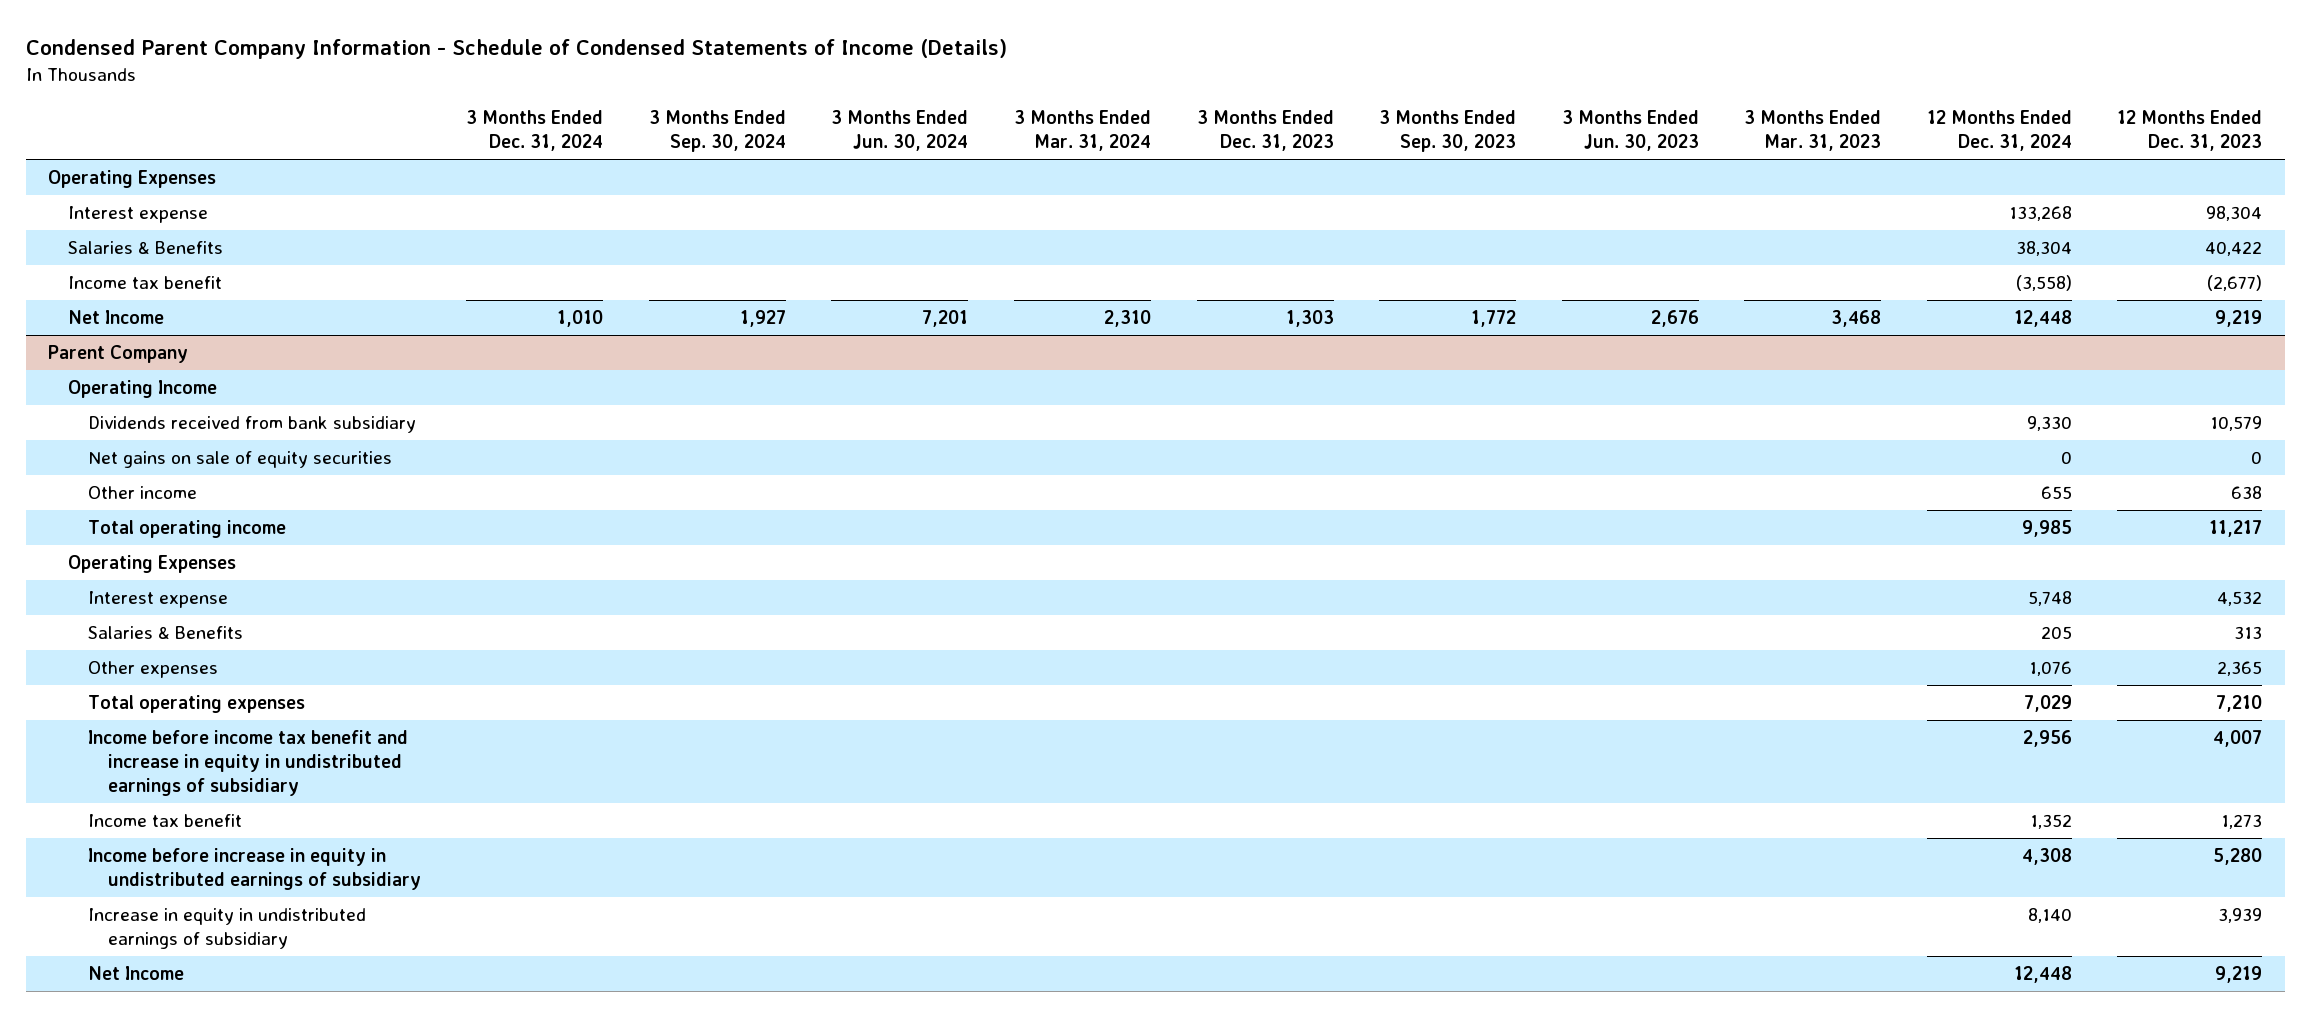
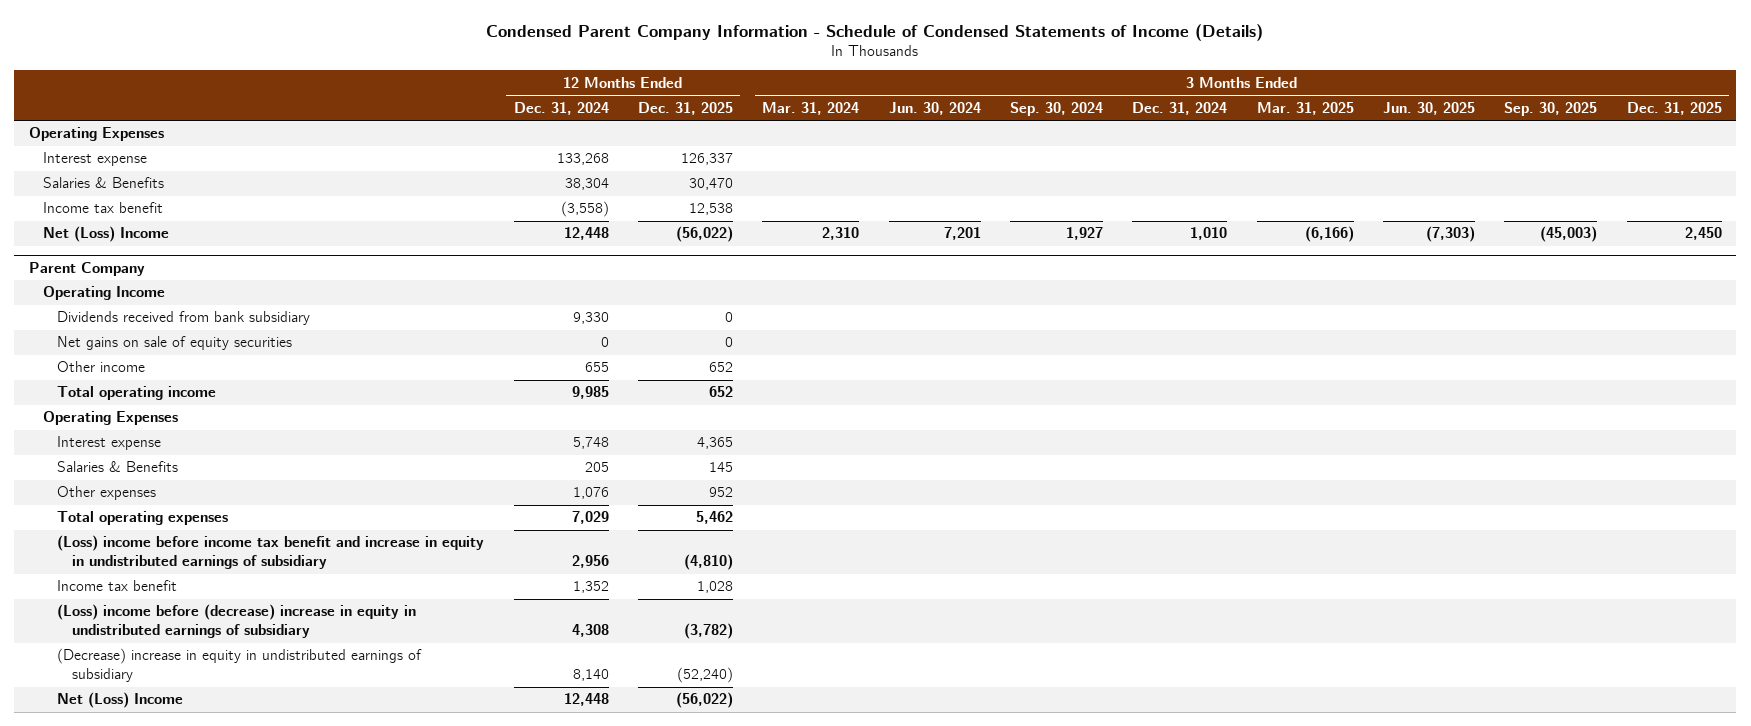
- | 3 Months Ended Dec. 31, 2024 | 3 Months Ended Sep. 30, 2024 | 3 Months Ended Jun. 30, 2024 | 3 Months Ended Mar. 31, 2024 | 3 Months Ended Dec. 31, 2023 | 3 Months Ended Sep. 30, 2023 | 3 Months Ended Jun. 30, 2023 | 3 Months Ended Mar. 31, 2023 | 12 Months Ended Dec. 31, 2024 | 12 Months Ended Dec. 31, 2023
+ | 12 Months Ended Dec. 31, 2024 | 12 Months Ended Dec. 31, 2025 | 3 Months Ended Mar. 31, 2024 | 3 Months Ended Jun. 30, 2024 | 3 Months Ended Sep. 30, 2024 | 3 Months Ended Dec. 31, 2024 | 3 Months Ended Mar. 31, 2025 | 3 Months Ended Jun. 30, 2025 | 3 Months Ended Sep. 30, 2025 | 3 Months Ended Dec. 31, 2025
- Net Income | 1,010 | 1,927 | 7,201 | 2,310 | 1,303 | 1,772 | 2,676 | 3,468 | 12,448 | 9,219
+ Net (Loss) Income | 12,448 | (56,022) | 2,310 | 7,201 | 1,927 | 1,010 | (6,166) | (7,303) | (45,003) | 2,450
@ Parent Company
- Income before income tax benefit and increase in equity in undistributed earnings of subsidiary | | | | | | | | | 2,956 | 4,007
+ (Loss) income before income tax benefit and increase in equity in undistributed earnings of subsidiary | 2,956 | (4,810) | | | | | | | |
- Income before increase in equity in undistributed earnings of subsidiary | | | | | | | | | 4,308 | 5,280
- Increase in equity in undistributed earnings of subsidiary | | | | | | | | | 8,140 | 3,939
- Net Income | | | | | | | | | 12,448 | 9,219
+ (Loss) income before (decrease) increase in equity in undistributed earnings of subsidiary | 4,308 | (3,782) | | | | | | | |
+ (Decrease) increase in equity in undistributed earnings of subsidiary | 8,140 | (52,240) | | | | | | | |
+ Net (Loss) Income | 12,448 | (56,022) | | | | | | | |

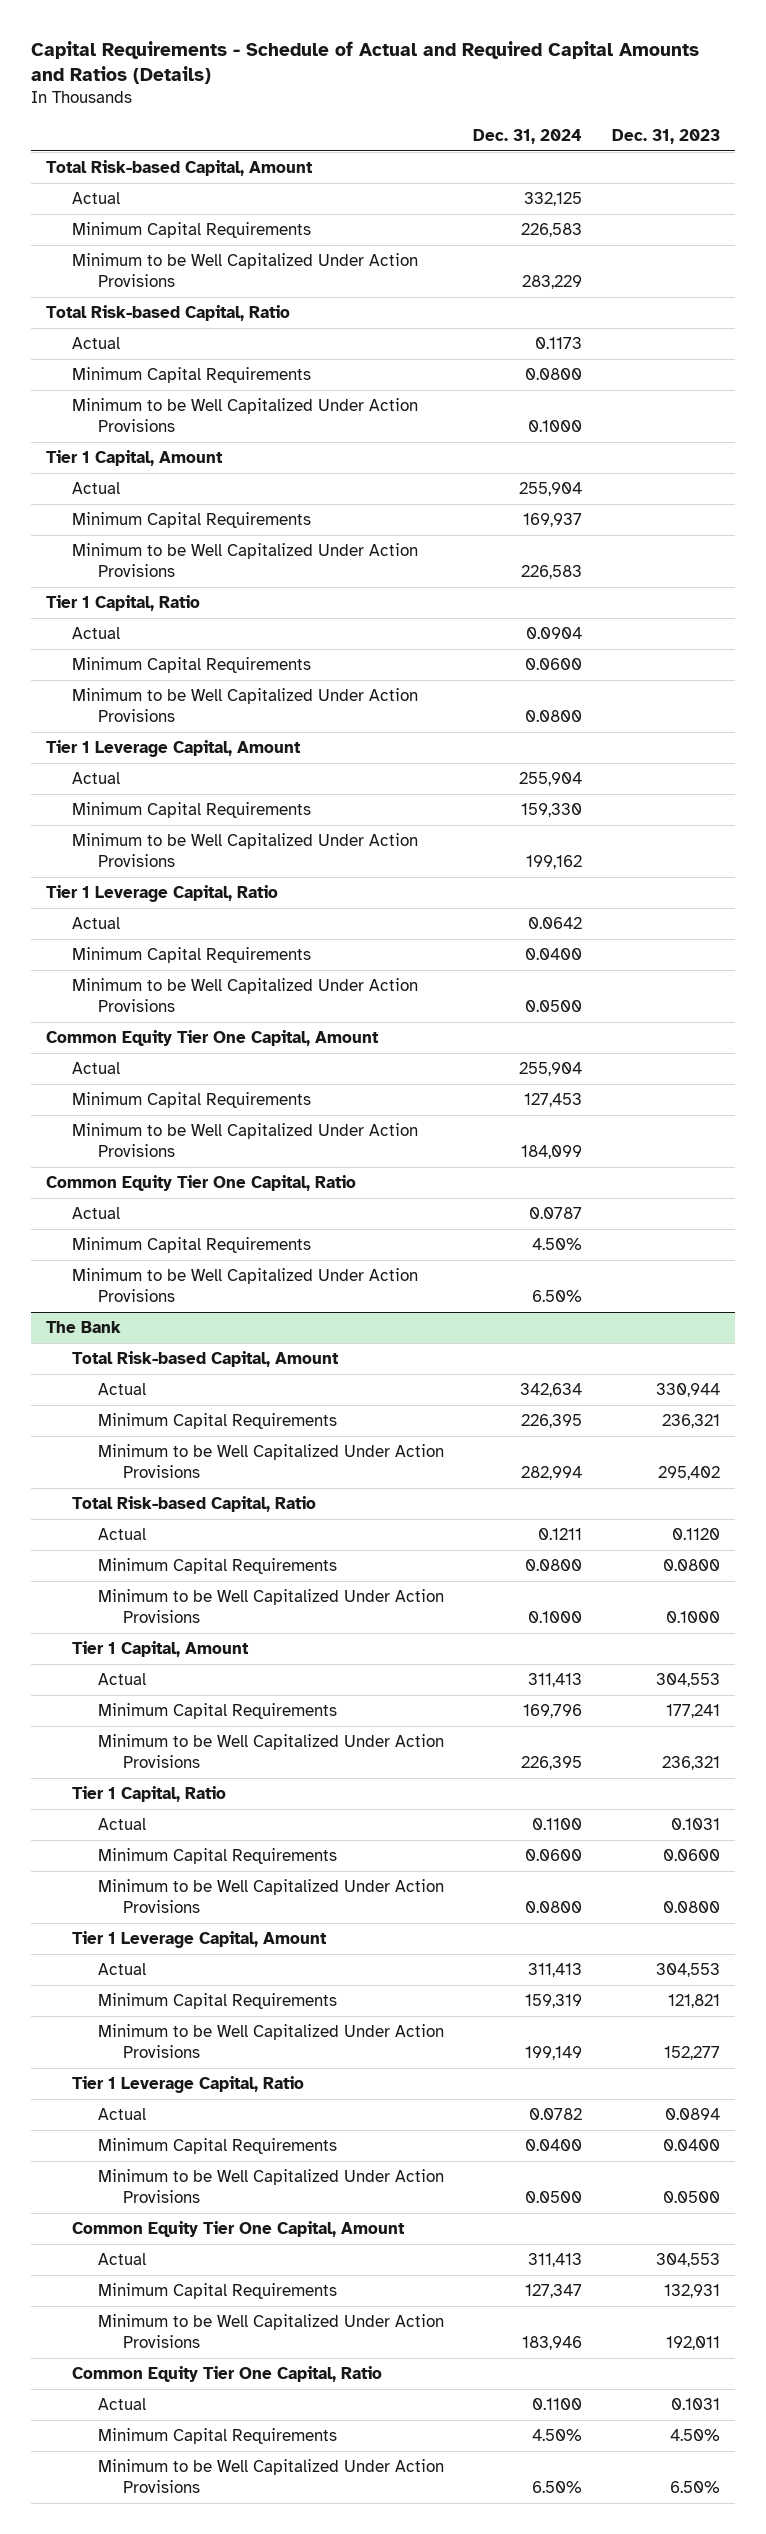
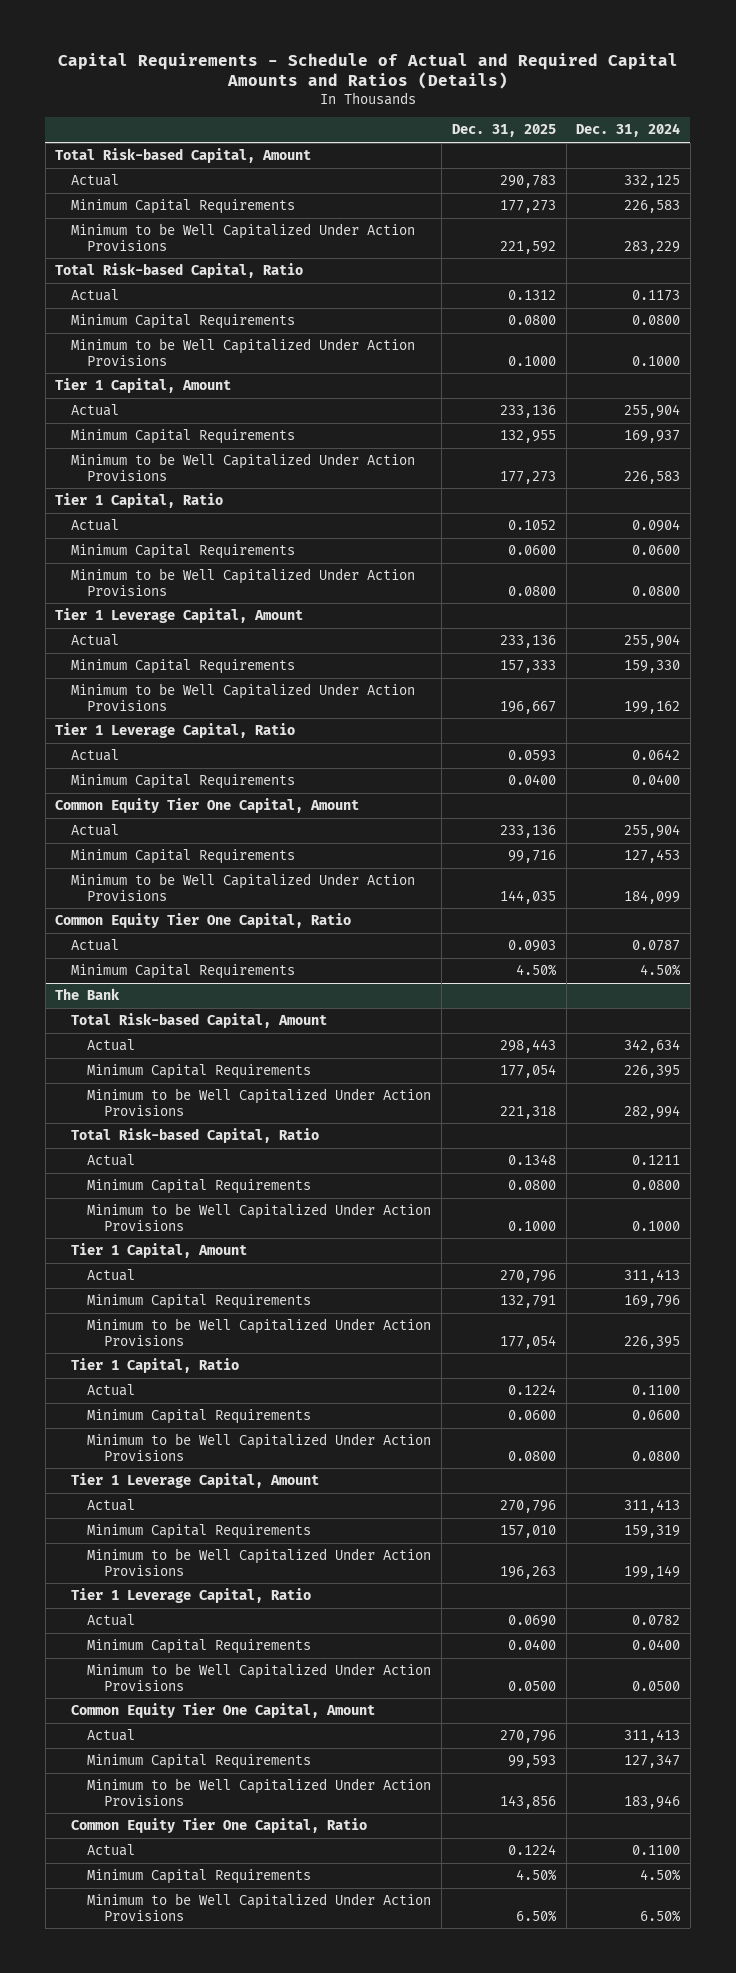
- | Dec. 31, 2024 | Dec. 31, 2023
+ | Dec. 31, 2025 | Dec. 31, 2024
- Minimum to be Well Capitalized Under Action Provisions | 0.0500 |
- Minimum to be Well Capitalized Under Action Provisions | 6.50% |

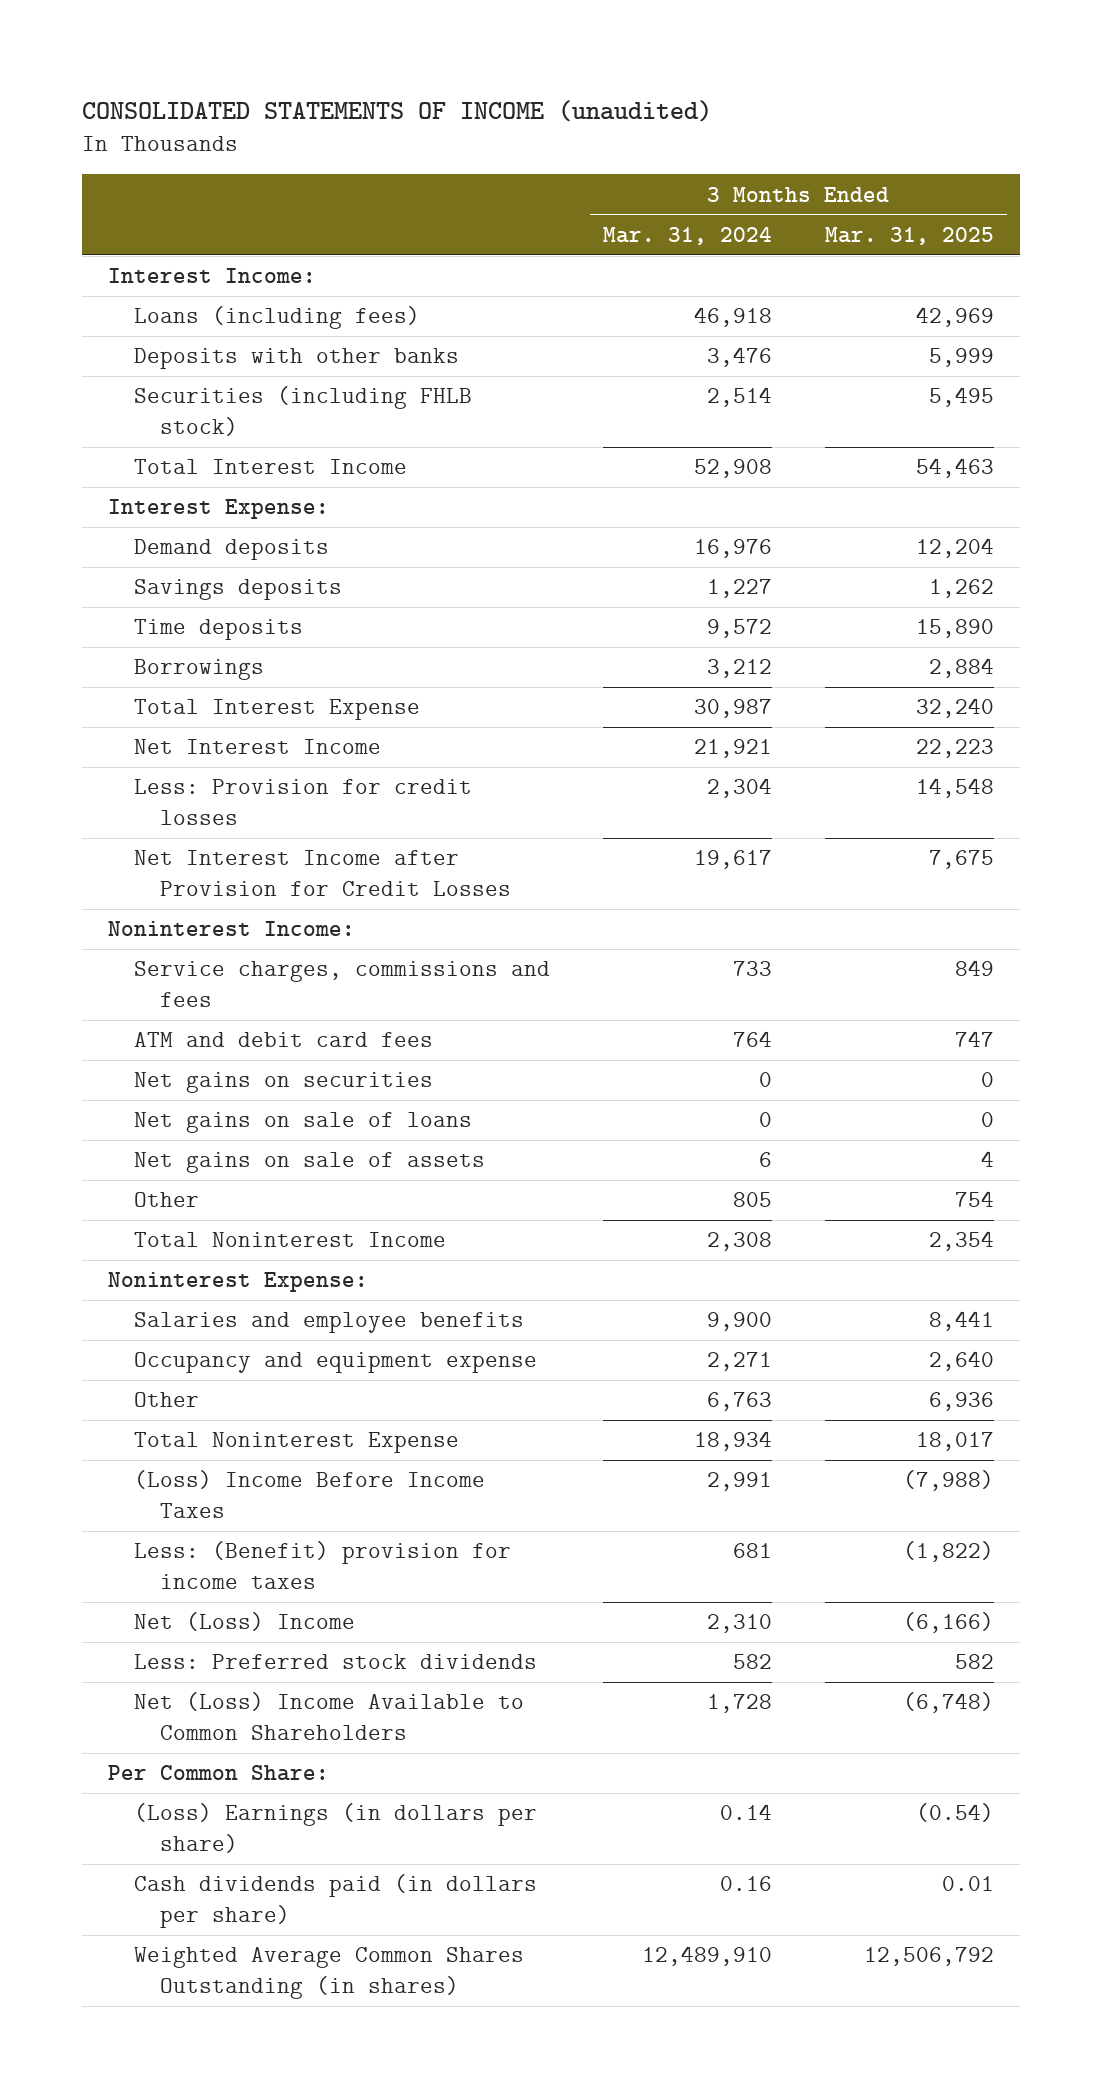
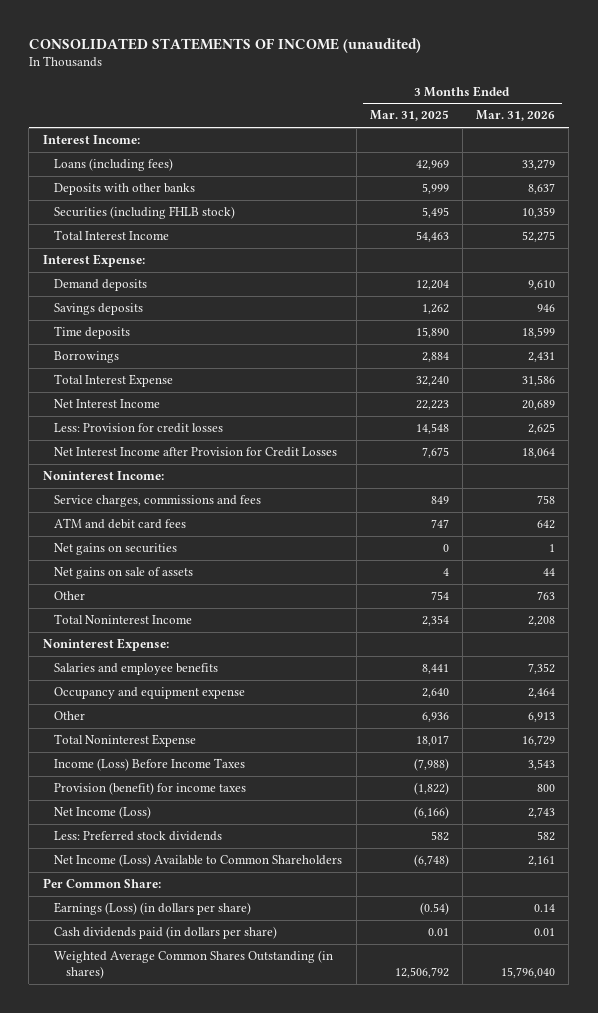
- | 3 Months Ended Mar. 31, 2024 | 3 Months Ended Mar. 31, 2025
+ | 3 Months Ended Mar. 31, 2025 | 3 Months Ended Mar. 31, 2026
- Net gains on sale of loans | 0 | 0
- (Loss) Income Before Income Taxes | 2,991 | (7,988)
- Less: (Benefit) provision for income taxes | 681 | (1,822)
- Net (Loss) Income | 2,310 | (6,166)
+ Income (Loss) Before Income Taxes | (7,988) | 3,543
+ Provision (benefit) for income taxes | (1,822) | 800
+ Net Income (Loss) | (6,166) | 2,743
- Net (Loss) Income Available to Common Shareholders | 1,728 | (6,748)
+ Net Income (Loss) Available to Common Shareholders | (6,748) | 2,161
- (Loss) Earnings (in dollars per share) | 0.14 | (0.54)
+ Earnings (Loss) (in dollars per share) | (0.54) | 0.14

